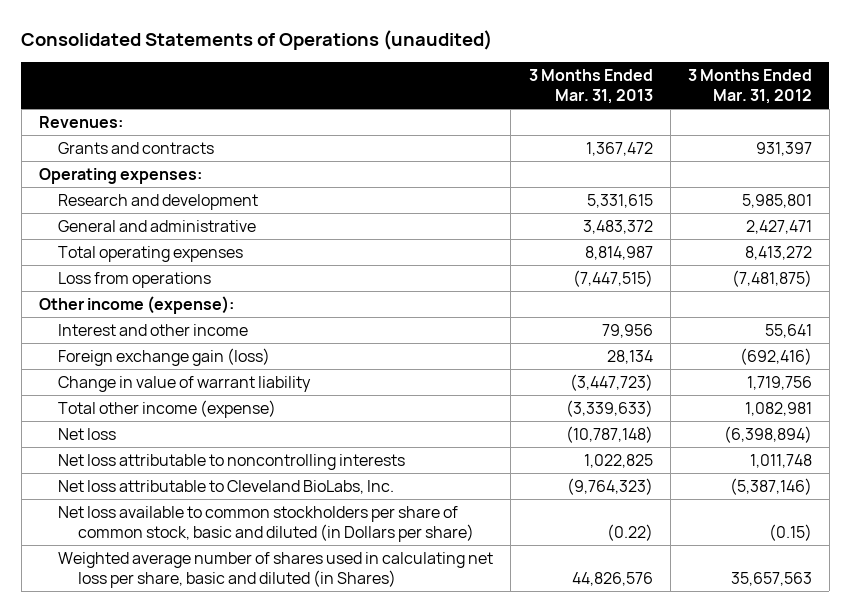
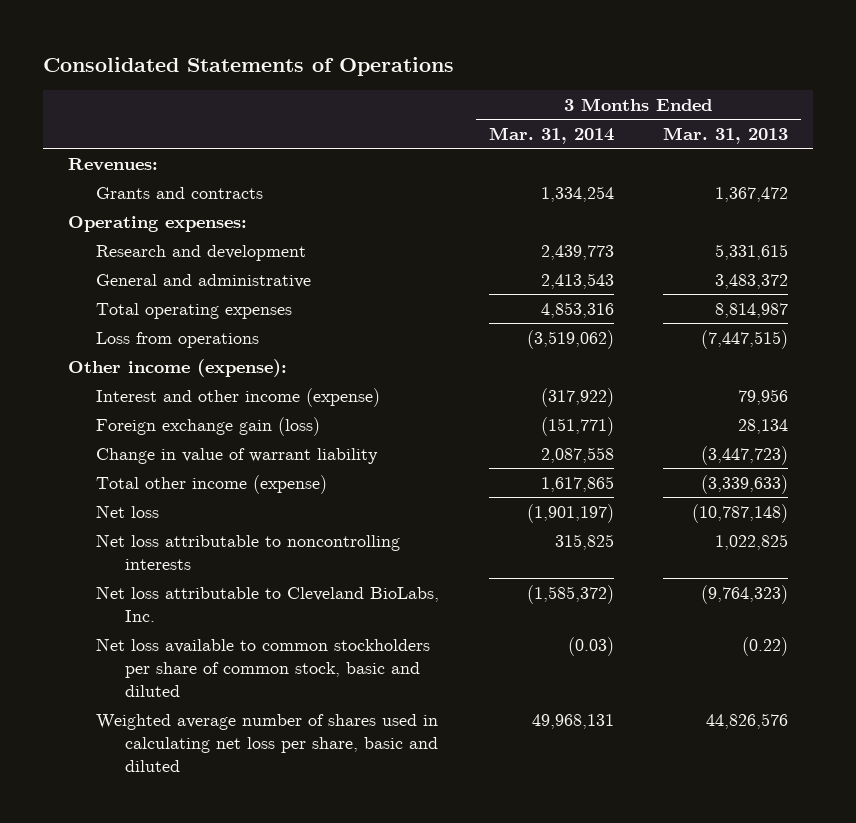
- Consolidated Statements of Operations (unaudited)
+ Consolidated Statements of Operations
- | 3 Months Ended Mar. 31, 2013 | 3 Months Ended Mar. 31, 2012
+ | 3 Months Ended Mar. 31, 2014 | 3 Months Ended Mar. 31, 2013
- Interest and other income | 79,956 | 55,641
+ Interest and other income (expense) | (317,922) | 79,956
- Net loss available to common stockholders per share of common stock, basic and diluted (in Dollars per share) | (0.22) | (0.15)
- Weighted average number of shares used in calculating net loss per share, basic and diluted (in Shares) | 44,826,576 | 35,657,563
+ Net loss available to common stockholders per share of common stock, basic and diluted | (0.03) | (0.22)
+ Weighted average number of shares used in calculating net loss per share, basic and diluted | 49,968,131 | 44,826,576

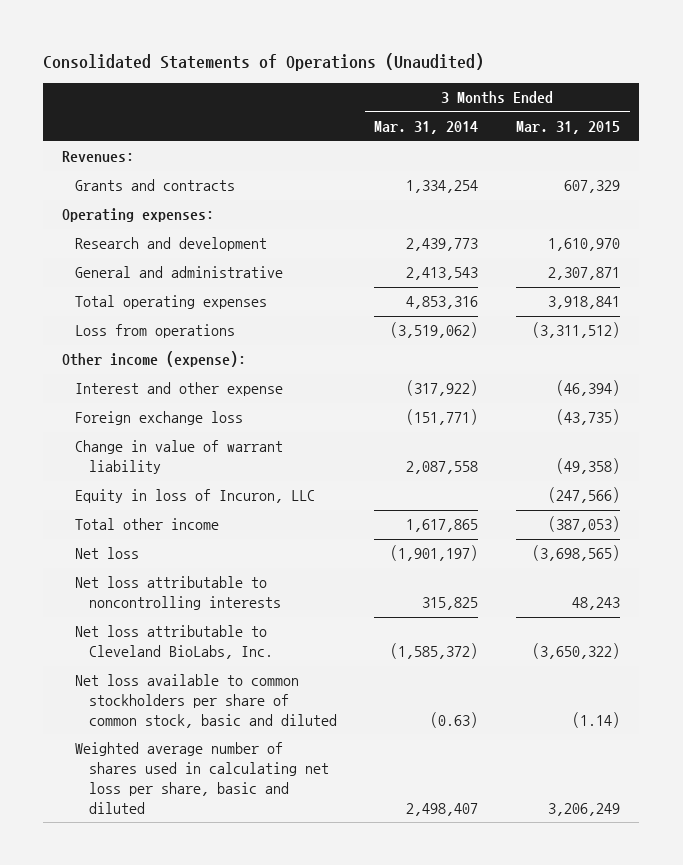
- Consolidated Statements of Operations
+ Consolidated Statements of Operations (Unaudited)
- | 3 Months Ended Mar. 31, 2014 | 3 Months Ended Mar. 31, 2013
+ | 3 Months Ended Mar. 31, 2014 | 3 Months Ended Mar. 31, 2015
- Interest and other income (expense) | (317,922) | 79,956
- Foreign exchange gain (loss) | (151,771) | 28,134
+ Interest and other expense | (317,922) | (46,394)
+ Foreign exchange loss | (151,771) | (43,735)
- Total other income (expense) | 1,617,865 | (3,339,633)
+ Equity in loss of Incuron, LLC | | (247,566)
+ Total other income | 1,617,865 | (387,053)
- Net loss available to common stockholders per share of common stock, basic and diluted | (0.03) | (0.22)
- Weighted average number of shares used in calculating net loss per share, basic and diluted | 49,968,131 | 44,826,576
+ Net loss available to common stockholders per share of common stock, basic and diluted | (0.63) | (1.14)
+ Weighted average number of shares used in calculating net loss per share, basic and diluted | 2,498,407 | 3,206,249

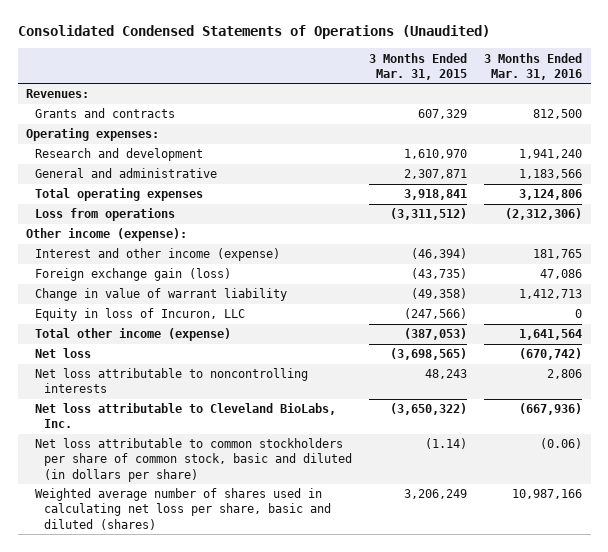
- Consolidated Statements of Operations (Unaudited)
+ Consolidated Condensed Statements of Operations (Unaudited)
- | 3 Months Ended Mar. 31, 2014 | 3 Months Ended Mar. 31, 2015
+ | 3 Months Ended Mar. 31, 2015 | 3 Months Ended Mar. 31, 2016
- Interest and other expense | (317,922) | (46,394)
- Foreign exchange loss | (151,771) | (43,735)
+ Interest and other income (expense) | (46,394) | 181,765
+ Foreign exchange gain (loss) | (43,735) | 47,086
- Total other income | 1,617,865 | (387,053)
+ Total other income (expense) | (387,053) | 1,641,564
- Net loss available to common stockholders per share of common stock, basic and diluted | (0.63) | (1.14)
- Weighted average number of shares used in calculating net loss per share, basic and diluted | 2,498,407 | 3,206,249
+ Net loss attributable to common stockholders per share of common stock, basic and diluted (in dollars per share) | (1.14) | (0.06)
+ Weighted average number of shares used in calculating net loss per share, basic and diluted (shares) | 3,206,249 | 10,987,166

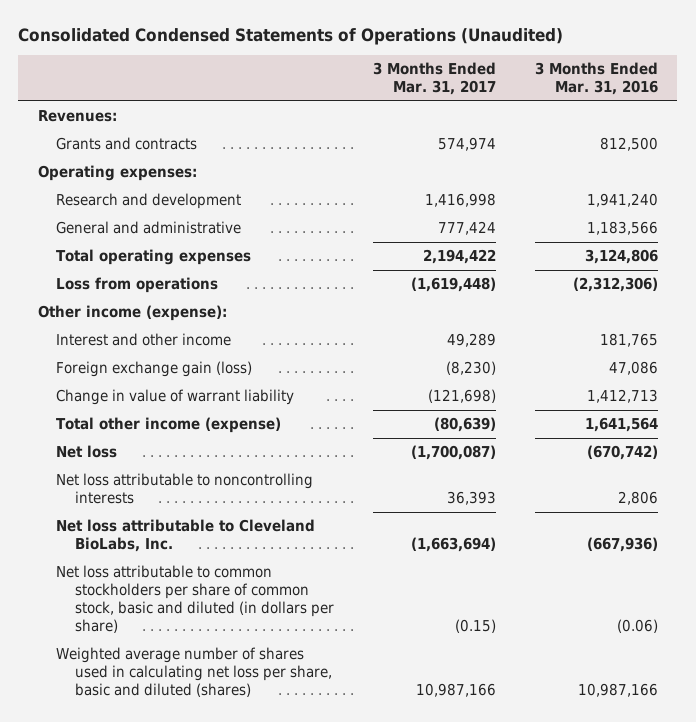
- | 3 Months Ended Mar. 31, 2015 | 3 Months Ended Mar. 31, 2016
+ | 3 Months Ended Mar. 31, 2017 | 3 Months Ended Mar. 31, 2016
- Interest and other income (expense) | (46,394) | 181,765
+ Interest and other income | 49,289 | 181,765
- Equity in loss of Incuron, LLC | (247,566) | 0

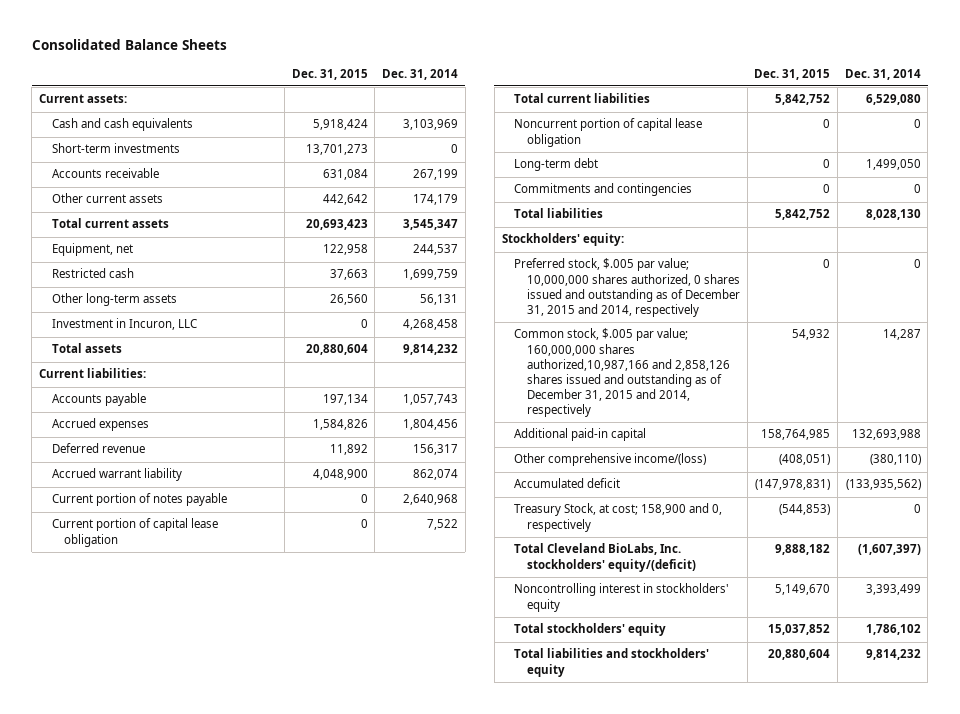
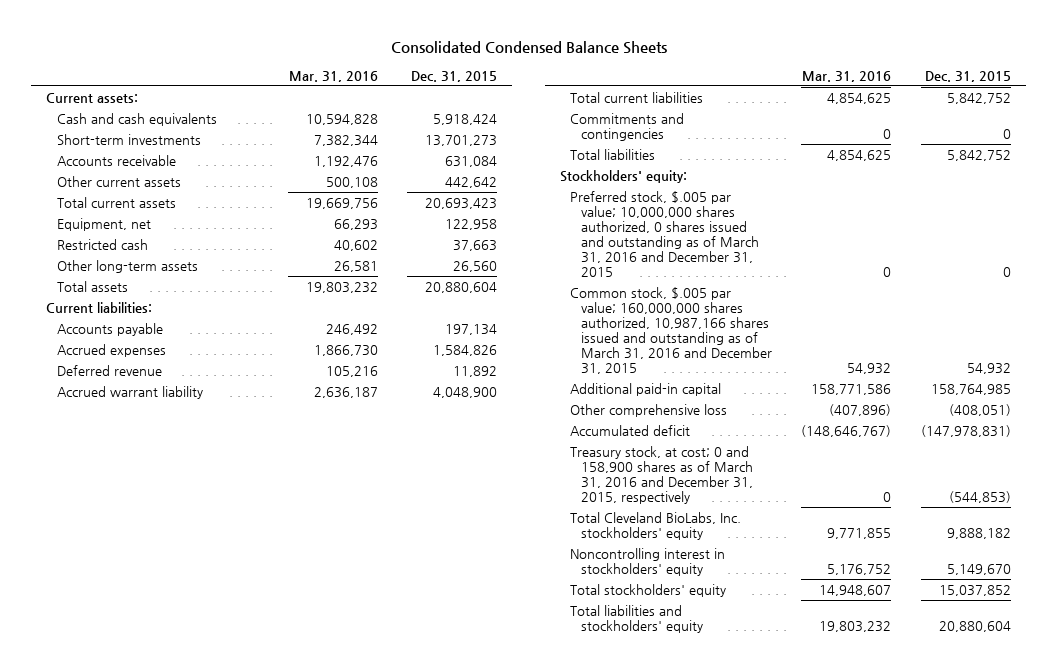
- Consolidated Balance Sheets
+ Consolidated Condensed Balance Sheets
- | Dec. 31, 2015 | Dec. 31, 2014
+ | Mar. 31, 2016 | Dec. 31, 2015
- Investment in Incuron, LLC | 0 | 4,268,458
- Current portion of notes payable | 0 | 2,640,968
- Current portion of capital lease obligation | 0 | 7,522
- Noncurrent portion of capital lease obligation | 0 | 0
- Long-term debt | 0 | 1,499,050
- Preferred stock, $.005 par value; 10,000,000 shares authorized, 0 shares issued and outstanding as of December 31, 2015 and 2014, respectively | 0 | 0
- Common stock, $.005 par value; 160,000,000 shares authorized,10,987,166 and 2,858,126 shares issued and outstanding as of December 31, 2015 and 2014, respectively | 54,932 | 14,287
+ Preferred stock, $.005 par value; 10,000,000 shares authorized, 0 shares issued and outstanding as of March 31, 2016 and December 31, 2015 | 0 | 0
+ Common stock, $.005 par value; 160,000,000 shares authorized, 10,987,166 shares issued and outstanding as of March 31, 2016 and December 31, 2015 | 54,932 | 54,932
- Other comprehensive income/(loss) | (408,051) | (380,110)
+ Other comprehensive loss | (407,896) | (408,051)
- Treasury Stock, at cost; 158,900 and 0, respectively | (544,853) | 0
- Total Cleveland BioLabs, Inc. stockholders' equity/(deficit) | 9,888,182 | (1,607,397)
+ Treasury stock, at cost; 0 and 158,900 shares as of March 31, 2016 and December 31, 2015, respectively | 0 | (544,853)
+ Total Cleveland BioLabs, Inc. stockholders' equity | 9,771,855 | 9,888,182

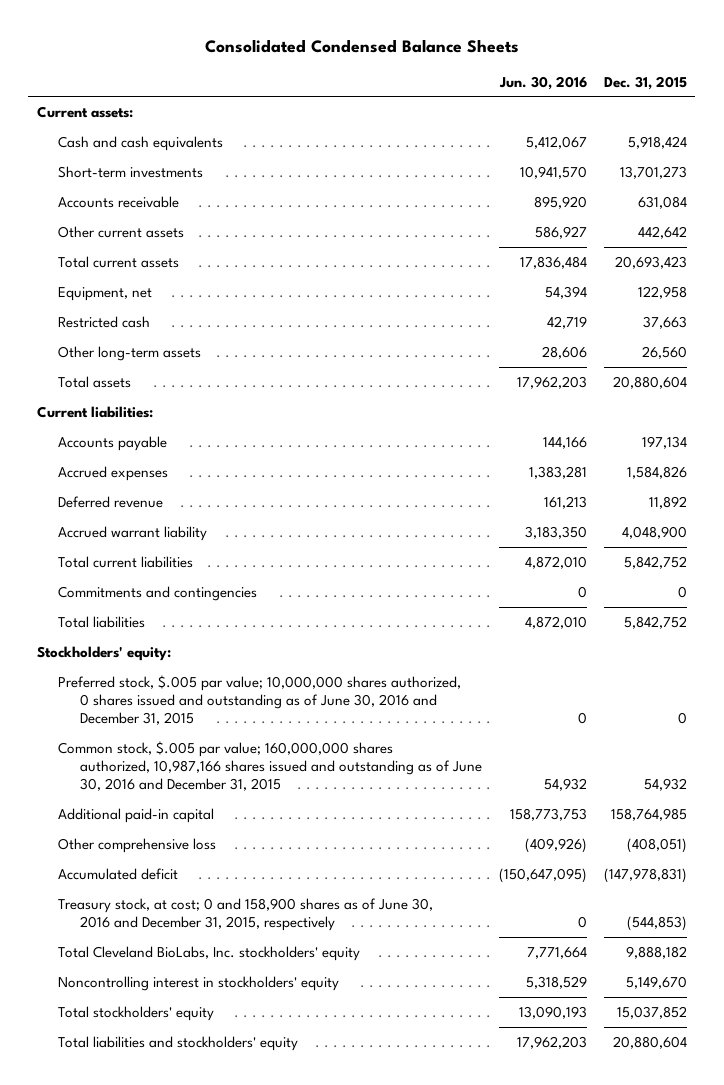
- | Mar. 31, 2016 | Dec. 31, 2015
+ | Jun. 30, 2016 | Dec. 31, 2015
- Preferred stock, $.005 par value; 10,000,000 shares authorized, 0 shares issued and outstanding as of March 31, 2016 and December 31, 2015 | 0 | 0
- Common stock, $.005 par value; 160,000,000 shares authorized, 10,987,166 shares issued and outstanding as of March 31, 2016 and December 31, 2015 | 54,932 | 54,932
+ Preferred stock, $.005 par value; 10,000,000 shares authorized, 0 shares issued and outstanding as of June 30, 2016 and December 31, 2015 | 0 | 0
+ Common stock, $.005 par value; 160,000,000 shares authorized, 10,987,166 shares issued and outstanding as of June 30, 2016 and December 31, 2015 | 54,932 | 54,932
- Treasury stock, at cost; 0 and 158,900 shares as of March 31, 2016 and December 31, 2015, respectively | 0 | (544,853)
+ Treasury stock, at cost; 0 and 158,900 shares as of June 30, 2016 and December 31, 2015, respectively | 0 | (544,853)

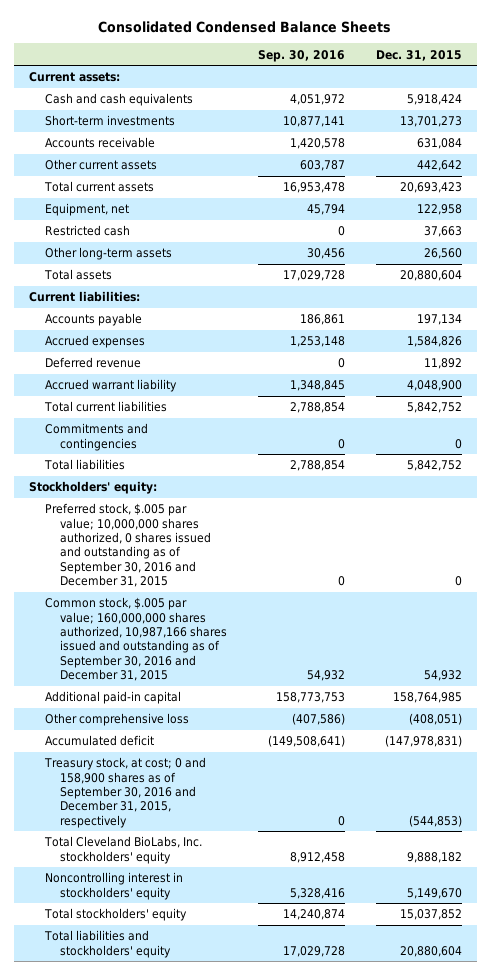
- | Jun. 30, 2016 | Dec. 31, 2015
+ | Sep. 30, 2016 | Dec. 31, 2015
- Preferred stock, $.005 par value; 10,000,000 shares authorized, 0 shares issued and outstanding as of June 30, 2016 and December 31, 2015 | 0 | 0
- Common stock, $.005 par value; 160,000,000 shares authorized, 10,987,166 shares issued and outstanding as of June 30, 2016 and December 31, 2015 | 54,932 | 54,932
+ Preferred stock, $.005 par value; 10,000,000 shares authorized, 0 shares issued and outstanding as of September 30, 2016 and December 31, 2015 | 0 | 0
+ Common stock, $.005 par value; 160,000,000 shares authorized, 10,987,166 shares issued and outstanding as of September 30, 2016 and December 31, 2015 | 54,932 | 54,932
- Treasury stock, at cost; 0 and 158,900 shares as of June 30, 2016 and December 31, 2015, respectively | 0 | (544,853)
+ Treasury stock, at cost; 0 and 158,900 shares as of September 30, 2016 and December 31, 2015, respectively | 0 | (544,853)

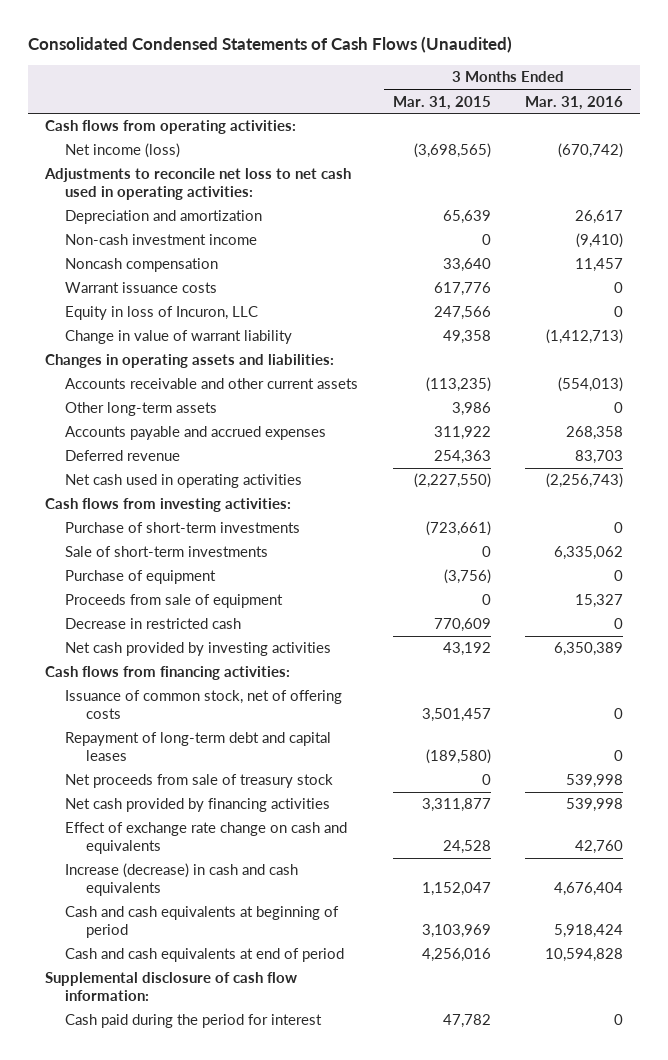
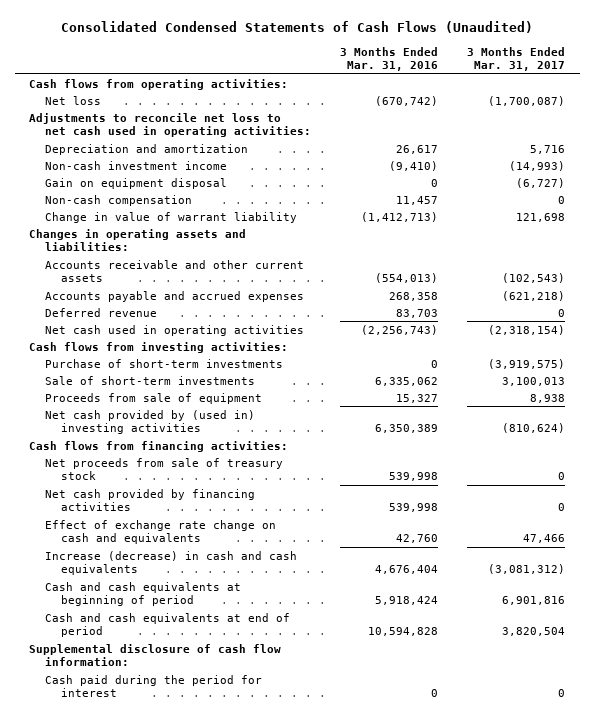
- | 3 Months Ended Mar. 31, 2015 | 3 Months Ended Mar. 31, 2016
+ | 3 Months Ended Mar. 31, 2016 | 3 Months Ended Mar. 31, 2017
- Net income (loss) | (3,698,565) | (670,742)
+ Net loss | (670,742) | (1,700,087)
- Noncash compensation | 33,640 | 11,457
- Warrant issuance costs | 617,776 | 0
- Equity in loss of Incuron, LLC | 247,566 | 0
+ Gain on equipment disposal | 0 | (6,727)
+ Non-cash compensation | 11,457 | 0
- Other long-term assets | 3,986 | 0
- Purchase of equipment | (3,756) | 0
- Decrease in restricted cash | 770,609 | 0
- Net cash provided by investing activities | 43,192 | 6,350,389
+ Net cash provided by (used in) investing activities | 6,350,389 | (810,624)
- Issuance of common stock, net of offering costs | 3,501,457 | 0
- Repayment of long-term debt and capital leases | (189,580) | 0

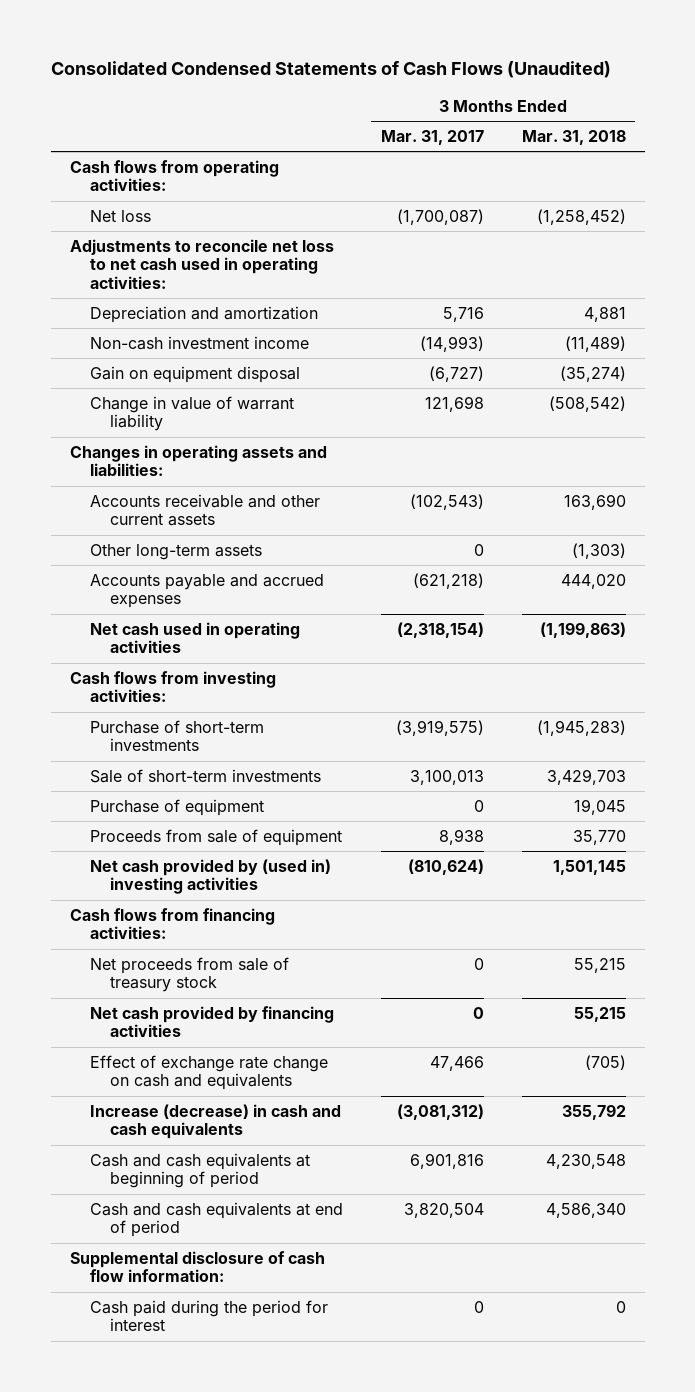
- | 3 Months Ended Mar. 31, 2016 | 3 Months Ended Mar. 31, 2017
+ | 3 Months Ended Mar. 31, 2017 | 3 Months Ended Mar. 31, 2018
- Non-cash compensation | 11,457 | 0
+ Other long-term assets | 0 | (1,303)
- Deferred revenue | 83,703 | 0
+ Purchase of equipment | 0 | 19,045

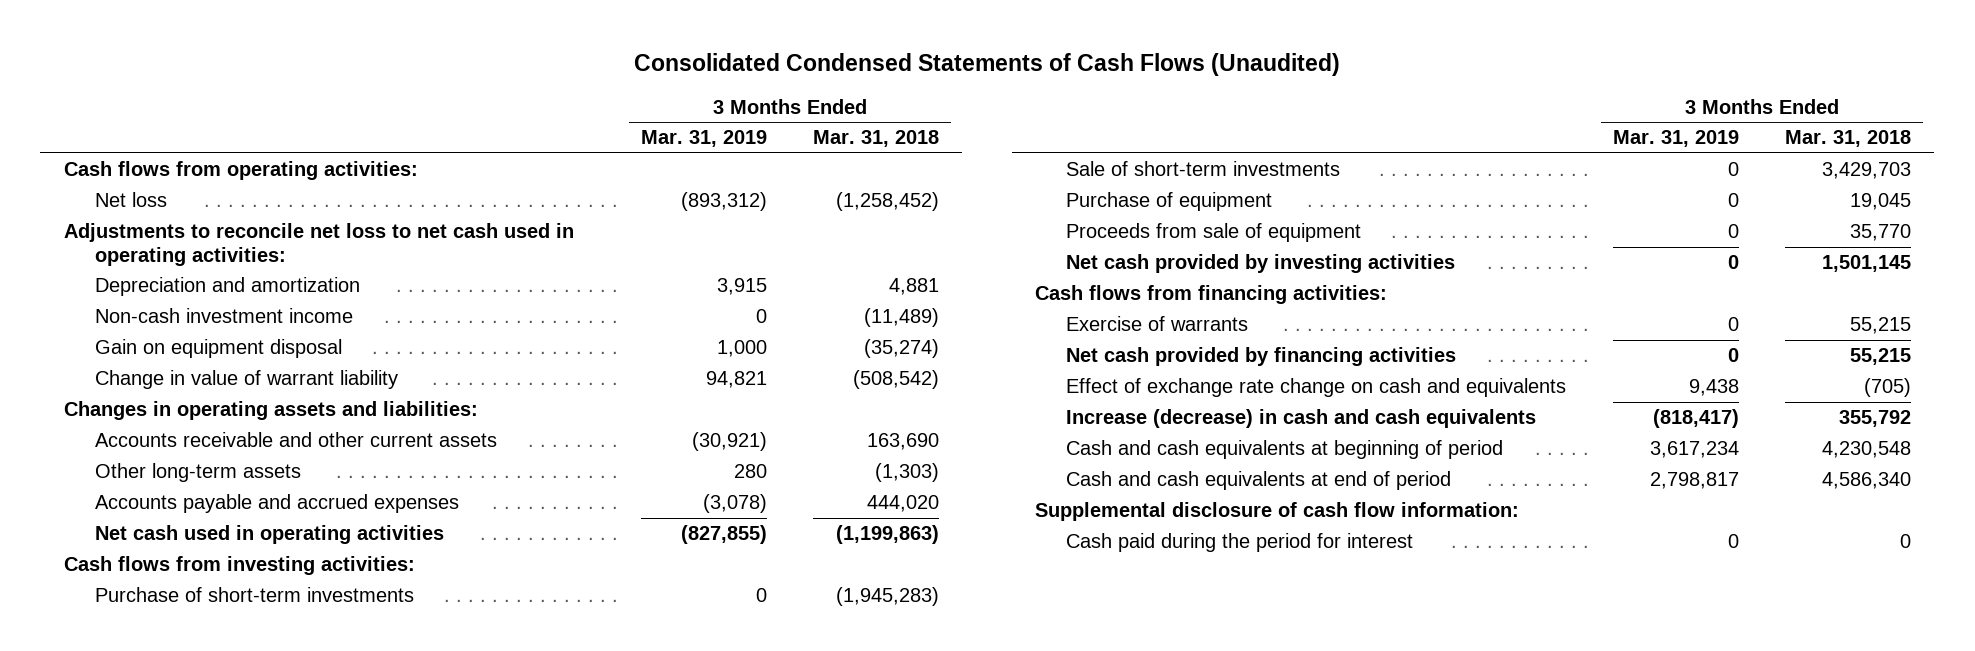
- | 3 Months Ended Mar. 31, 2017 | 3 Months Ended Mar. 31, 2018
+ | 3 Months Ended Mar. 31, 2019 | 3 Months Ended Mar. 31, 2018
- Net cash provided by (used in) investing activities | (810,624) | 1,501,145
+ Net cash provided by investing activities | 0 | 1,501,145
- Net proceeds from sale of treasury stock | 0 | 55,215
+ Exercise of warrants | 0 | 55,215

